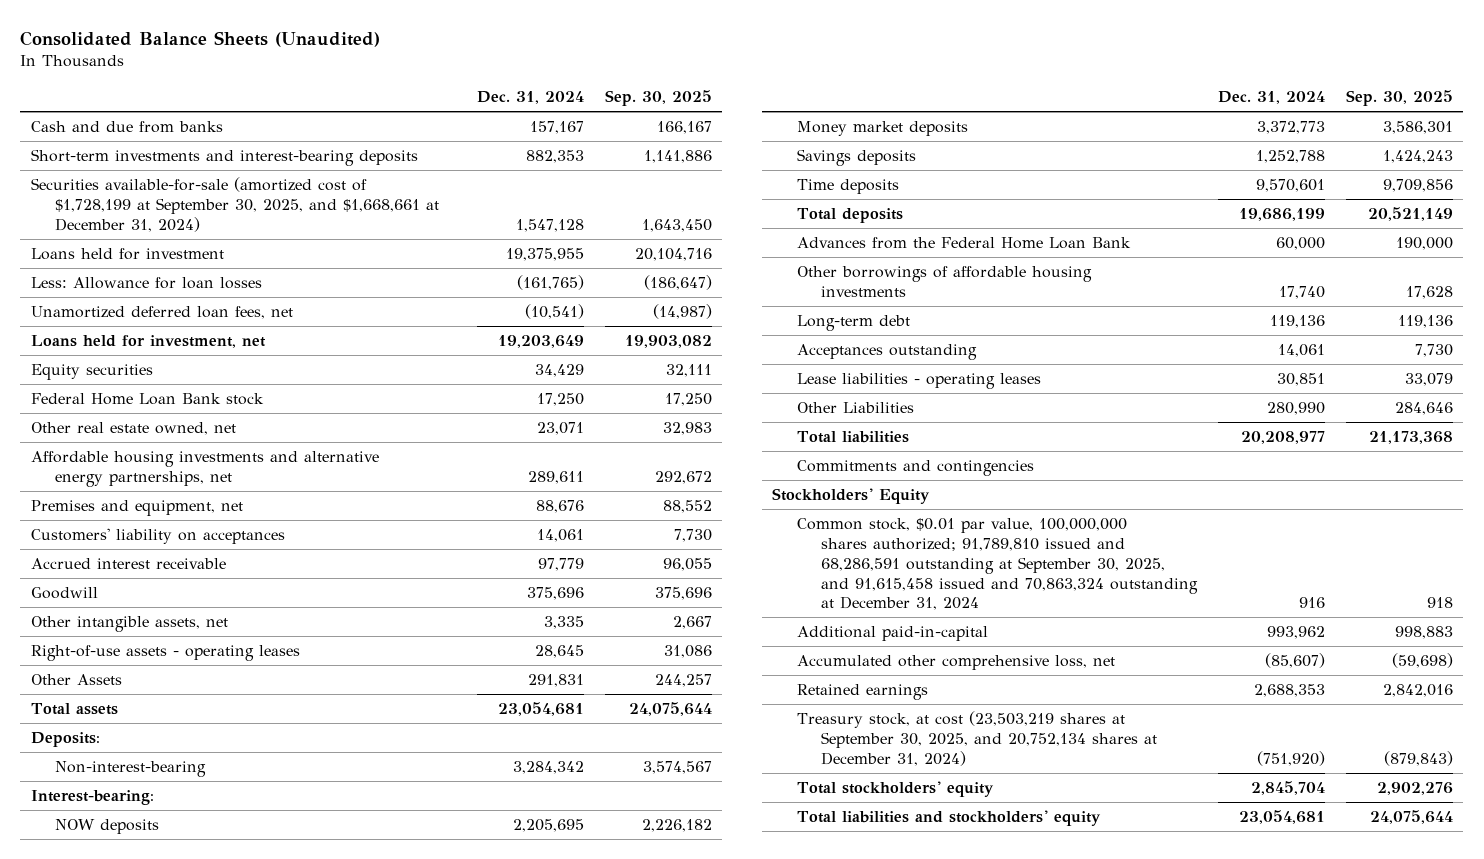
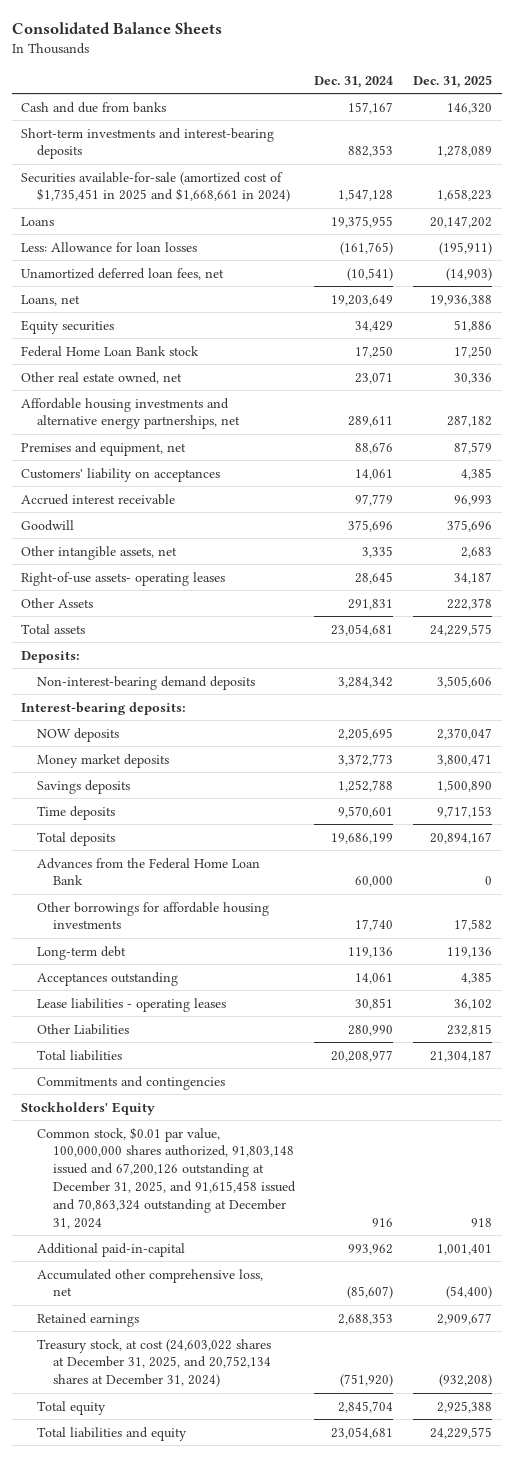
- Consolidated Balance Sheets (Unaudited)
+ Consolidated Balance Sheets
- | Dec. 31, 2024 | Sep. 30, 2025
+ | Dec. 31, 2024 | Dec. 31, 2025
- Securities available-for-sale (amortized cost of $1,728,199 at September 30, 2025, and $1,668,661 at December 31, 2024) | 1,547,128 | 1,643,450
- Loans held for investment | 19,375,955 | 20,104,716
+ Securities available-for-sale (amortized cost of $1,735,451 in 2025 and $1,668,661 in 2024) | 1,547,128 | 1,658,223
+ Loans | 19,375,955 | 20,147,202
- Loans held for investment, net | 19,203,649 | 19,903,082
+ Loans, net | 19,203,649 | 19,936,388
- Right-of-use assets - operating leases | 28,645 | 31,086
+ Right-of-use assets- operating leases | 28,645 | 34,187
- Non-interest-bearing | 3,284,342 | 3,574,567
- Interest-bearing:
+ Non-interest-bearing demand deposits | 3,284,342 | 3,505,606
+ Interest-bearing deposits:
- Other borrowings of affordable housing investments | 17,740 | 17,628
+ Other borrowings for affordable housing investments | 17,740 | 17,582
- Common stock, $0.01 par value, 100,000,000 shares authorized; 91,789,810 issued and 68,286,591 outstanding at September 30, 2025, and 91,615,458 issued and 70,863,324 outstanding at December 31, 2024 | 916 | 918
+ Common stock, $0.01 par value, 100,000,000 shares authorized, 91,803,148 issued and 67,200,126 outstanding at December 31, 2025, and 91,615,458 issued and 70,863,324 outstanding at December 31, 2024 | 916 | 918
- Treasury stock, at cost (23,503,219 shares at September 30, 2025, and 20,752,134 shares at December 31, 2024) | (751,920) | (879,843)
- Total stockholders' equity | 2,845,704 | 2,902,276
- Total liabilities and stockholders' equity | 23,054,681 | 24,075,644
+ Treasury stock, at cost (24,603,022 shares at December 31, 2025, and 20,752,134 shares at December 31, 2024) | (751,920) | (932,208)
+ Total equity | 2,845,704 | 2,925,388
+ Total liabilities and equity | 23,054,681 | 24,229,575

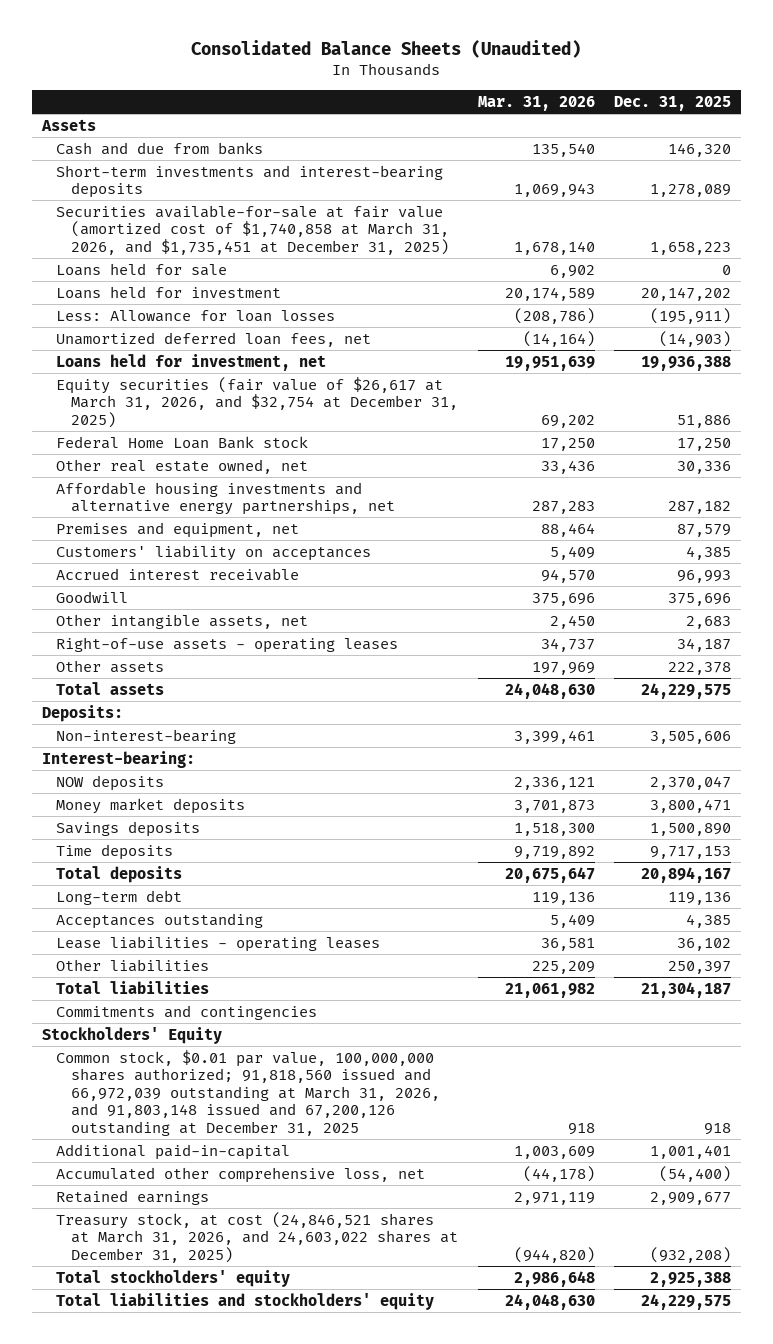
- Consolidated Balance Sheets
+ Consolidated Balance Sheets (Unaudited)
- | Dec. 31, 2024 | Dec. 31, 2025
+ | Mar. 31, 2026 | Dec. 31, 2025
+ Assets
- Securities available-for-sale (amortized cost of $1,735,451 in 2025 and $1,668,661 in 2024) | 1,547,128 | 1,658,223
- Loans | 19,375,955 | 20,147,202
+ Securities available-for-sale at fair value (amortized cost of $1,740,858 at March 31, 2026, and $1,735,451 at December 31, 2025) | 1,678,140 | 1,658,223
+ Loans held for sale | 6,902 | 0
+ Loans held for investment | 20,174,589 | 20,147,202
- Loans, net | 19,203,649 | 19,936,388
- Equity securities | 34,429 | 51,886
+ Loans held for investment, net | 19,951,639 | 19,936,388
+ Equity securities (fair value of $26,617 at March 31, 2026, and $32,754 at December 31, 2025) | 69,202 | 51,886
- Right-of-use assets- operating leases | 28,645 | 34,187
- Other Assets | 291,831 | 222,378
+ Right-of-use assets - operating leases | 34,737 | 34,187
+ Other assets | 197,969 | 222,378
- Non-interest-bearing demand deposits | 3,284,342 | 3,505,606
- Interest-bearing deposits:
+ Non-interest-bearing | 3,399,461 | 3,505,606
+ Interest-bearing:
- Advances from the Federal Home Loan Bank | 60,000 | 0
- Other borrowings for affordable housing investments | 17,740 | 17,582
- Other Liabilities | 280,990 | 232,815
+ Other liabilities | 225,209 | 250,397
- Common stock, $0.01 par value, 100,000,000 shares authorized, 91,803,148 issued and 67,200,126 outstanding at December 31, 2025, and 91,615,458 issued and 70,863,324 outstanding at December 31, 2024 | 916 | 918
+ Common stock, $0.01 par value, 100,000,000 shares authorized; 91,818,560 issued and 66,972,039 outstanding at March 31, 2026, and 91,803,148 issued and 67,200,126 outstanding at December 31, 2025 | 918 | 918
- Treasury stock, at cost (24,603,022 shares at December 31, 2025, and 20,752,134 shares at December 31, 2024) | (751,920) | (932,208)
- Total equity | 2,845,704 | 2,925,388
- Total liabilities and equity | 23,054,681 | 24,229,575
+ Treasury stock, at cost (24,846,521 shares at March 31, 2026, and 24,603,022 shares at December 31, 2025) | (944,820) | (932,208)
+ Total stockholders' equity | 2,986,648 | 2,925,388
+ Total liabilities and stockholders' equity | 24,048,630 | 24,229,575

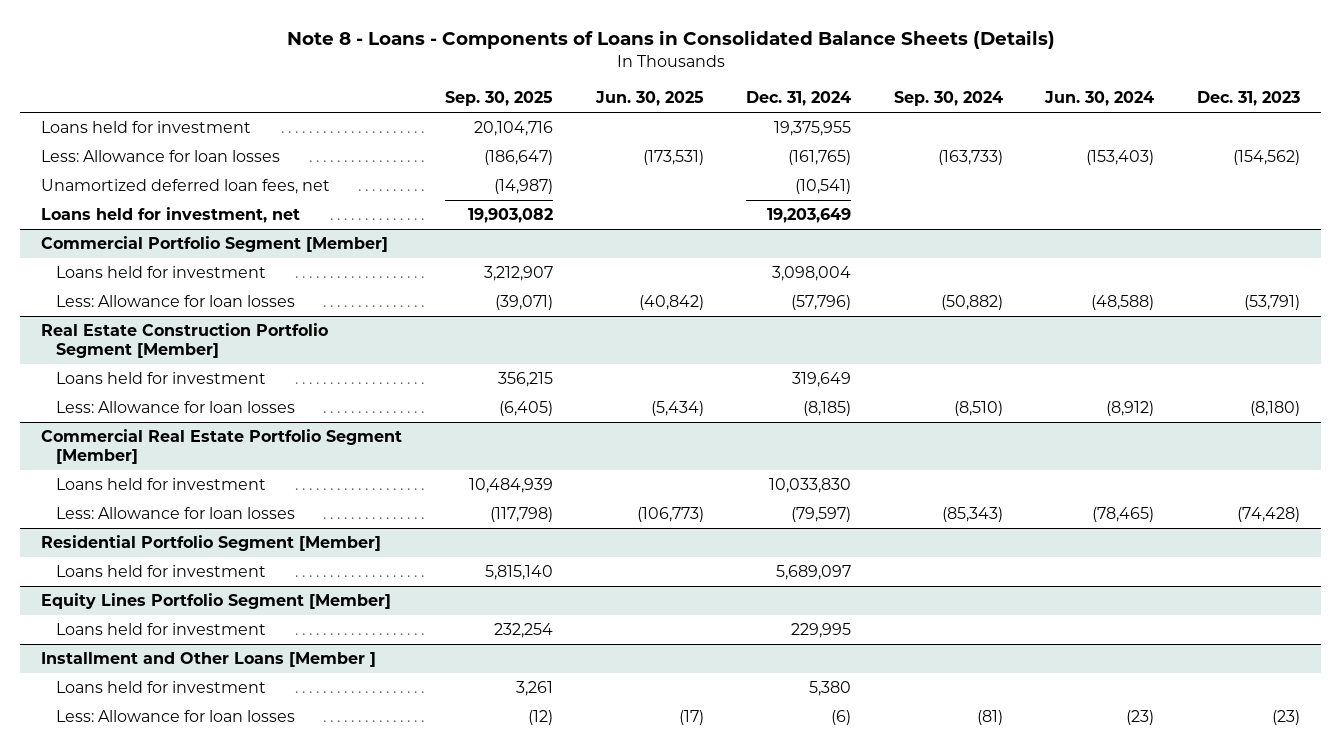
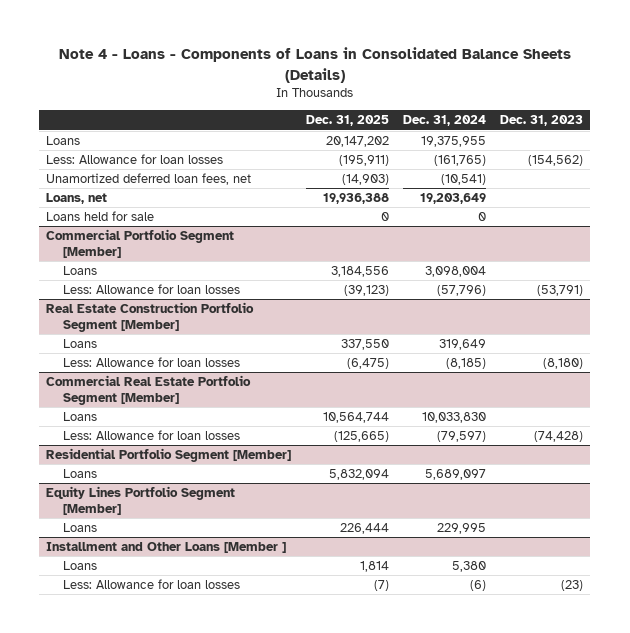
- Note 8 - Loans - Components of Loans in Consolidated Balance Sheets (Details)
+ Note 4 - Loans - Components of Loans in Consolidated Balance Sheets (Details)
- | Sep. 30, 2025 | Jun. 30, 2025 | Dec. 31, 2024 | Sep. 30, 2024 | Jun. 30, 2024 | Dec. 31, 2023
+ | Dec. 31, 2025 | Dec. 31, 2024 | Dec. 31, 2023
- Loans held for investment | 20,104,716 | | 19,375,955 | | |
+ Loans | 20,147,202 | 19,375,955 |
- Loans held for investment, net | 19,903,082 | | 19,203,649 | | |
+ Loans, net | 19,936,388 | 19,203,649 |
+ Loans held for sale | 0 | 0 |
@ Commercial Portfolio Segment [Member]
- Loans held for investment | 3,212,907 | | 3,098,004 | | |
+ Loans | 3,184,556 | 3,098,004 |
@ Real Estate Construction Portfolio Segment [Member]
- Loans held for investment | 356,215 | | 319,649 | | |
+ Loans | 337,550 | 319,649 |
@ Commercial Real Estate Portfolio Segment [Member]
- Loans held for investment | 10,484,939 | | 10,033,830 | | |
+ Loans | 10,564,744 | 10,033,830 |
@ Residential Portfolio Segment [Member]
- Loans held for investment | 5,815,140 | | 5,689,097 | | |
+ Loans | 5,832,094 | 5,689,097 |
@ Equity Lines Portfolio Segment [Member]
- Loans held for investment | 232,254 | | 229,995 | | |
+ Loans | 226,444 | 229,995 |
@ Installment and Other Loans [Member ]
- Loans held for investment | 3,261 | | 5,380 | | |
+ Loans | 1,814 | 5,380 |

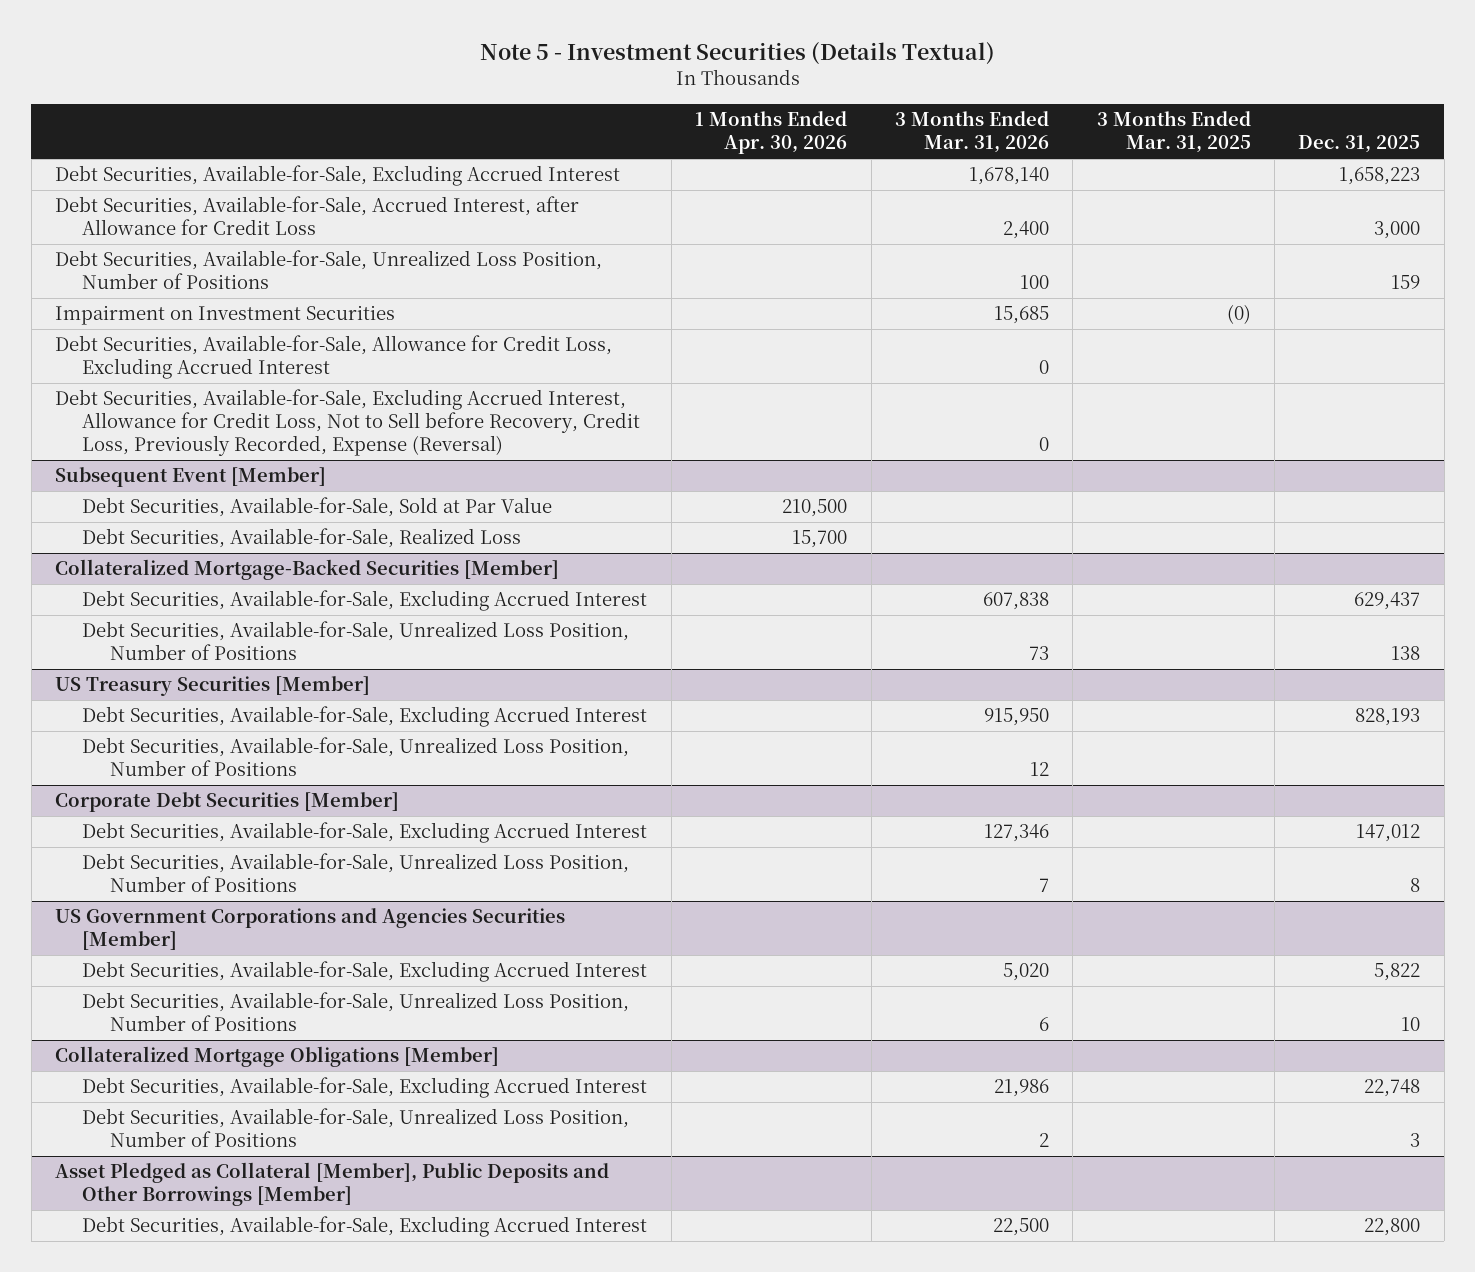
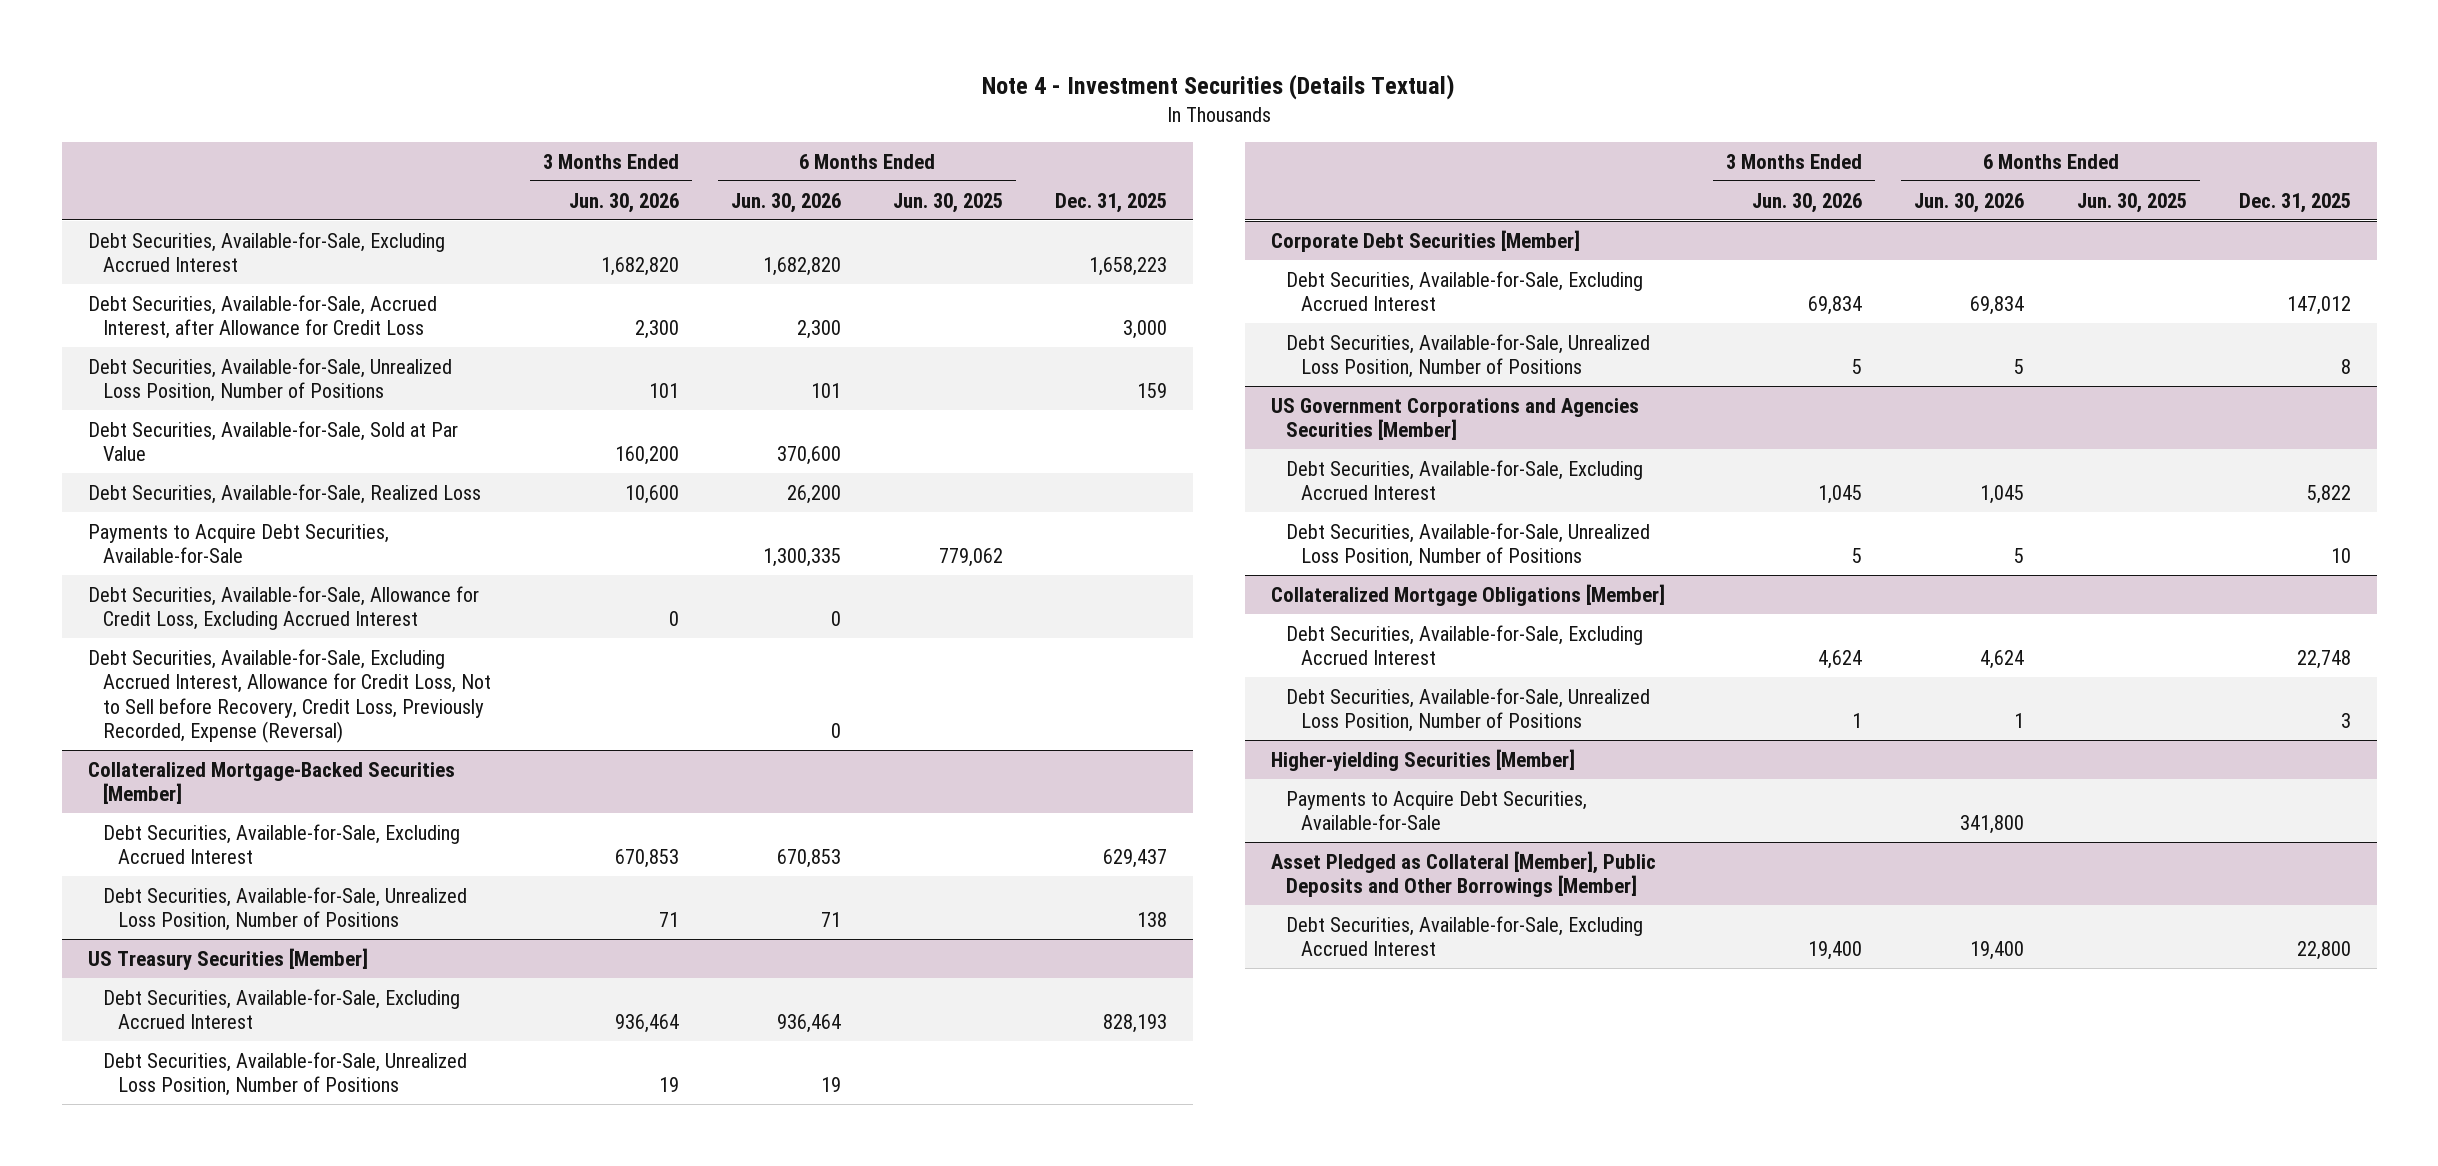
- Note 5 - Investment Securities (Details Textual)
+ Note 4 - Investment Securities (Details Textual)
- | 1 Months Ended Apr. 30, 2026 | 3 Months Ended Mar. 31, 2026 | 3 Months Ended Mar. 31, 2025 | Dec. 31, 2025
+ | 3 Months Ended Jun. 30, 2026 | 6 Months Ended Jun. 30, 2026 | 6 Months Ended Jun. 30, 2025 | Dec. 31, 2025
- Impairment on Investment Securities | | 15,685 | (0) |
- Subsequent Event [Member]
+ Payments to Acquire Debt Securities, Available-for-Sale | | 1,300,335 | 779,062 |
moved down: Debt Securities, Available-for-Sale, Allowance for Credit Loss, Excluding Accrued Interest | 0 | 0 | |
moved down: Debt Securities, Available-for-Sale, Excluding Accrued Interest, Allowance for Credit Loss, Not to Sell before Recovery, Credit Loss, Previously Recorded, Expense (Reversal) | | 0 | |
+ Higher-yielding Securities [Member]
+ Payments to Acquire Debt Securities, Available-for-Sale | | 341,800 | |

